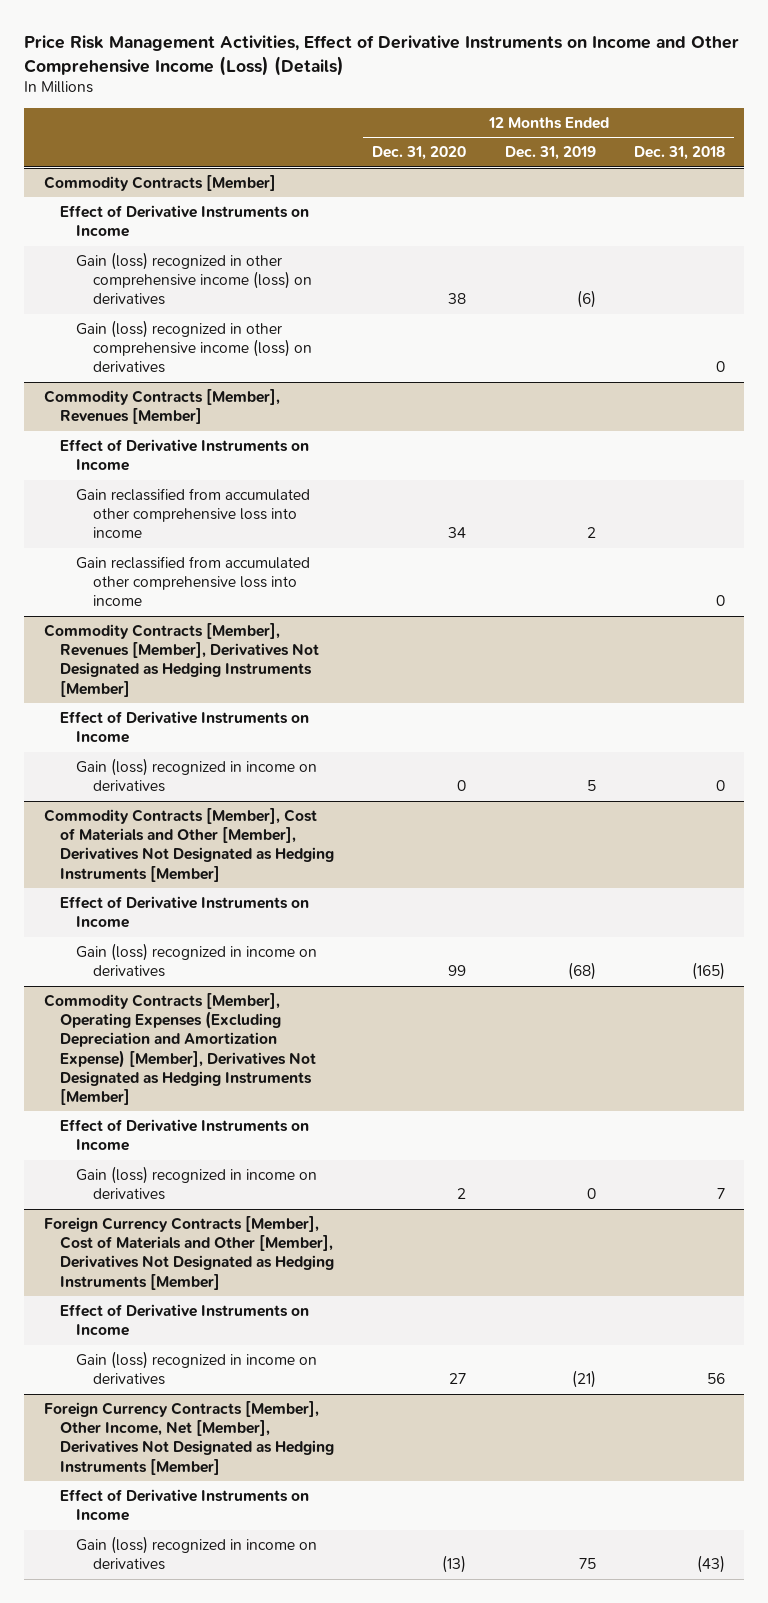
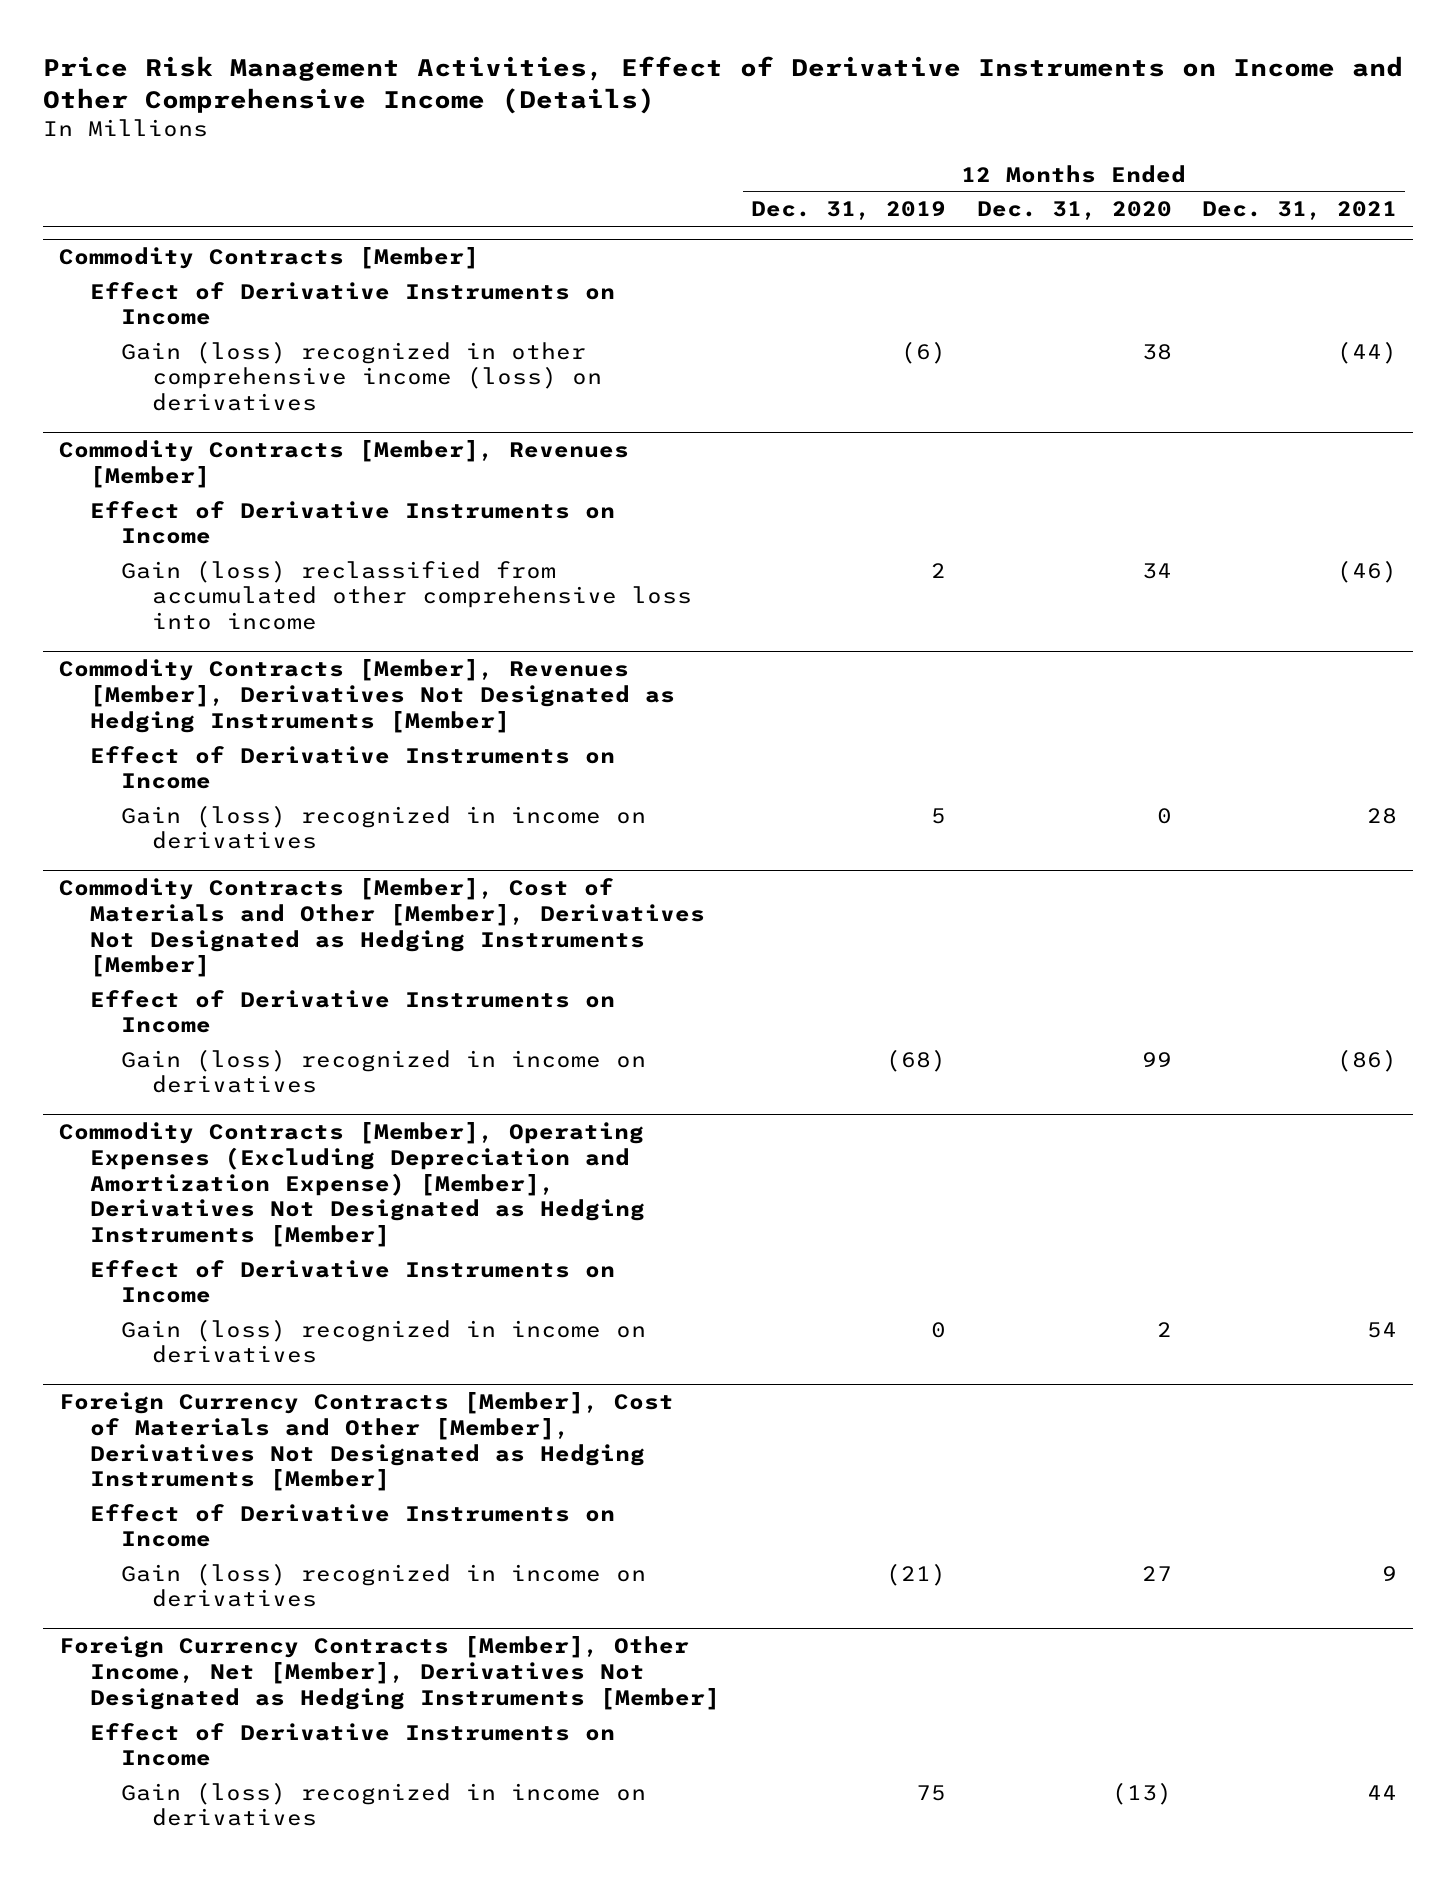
- Price Risk Management Activities, Effect of Derivative Instruments on Income and Other Comprehensive Income (Loss) (Details)
+ Price Risk Management Activities, Effect of Derivative Instruments on Income and Other Comprehensive Income (Details)
- | 12 Months Ended Dec. 31, 2020 | 12 Months Ended Dec. 31, 2019 | 12 Months Ended Dec. 31, 2018
+ | 12 Months Ended Dec. 31, 2019 | 12 Months Ended Dec. 31, 2020 | 12 Months Ended Dec. 31, 2021
@ Commodity Contracts [Member]
- Gain (loss) recognized in other comprehensive income (loss) on derivatives | | | 0
@ Commodity Contracts [Member], Revenues [Member]
- Gain reclassified from accumulated other comprehensive loss into income | 34 | 2 |
- Gain reclassified from accumulated other comprehensive loss into income | | | 0
+ Gain (loss) reclassified from accumulated other comprehensive loss into income | 2 | 34 | (46)

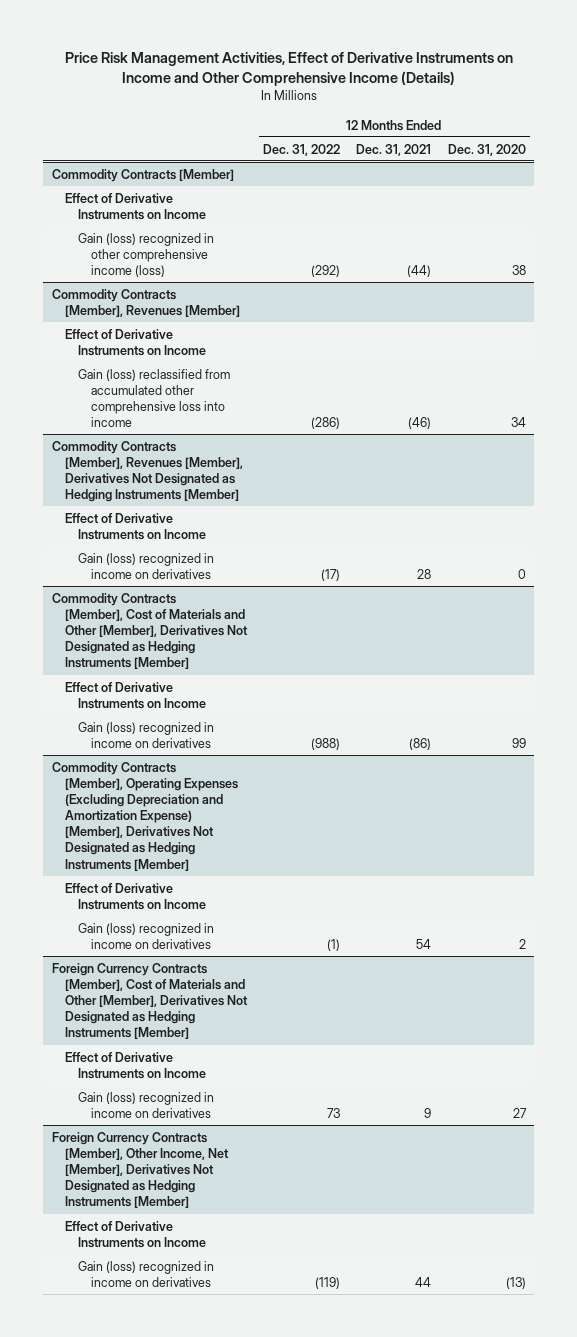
- | 12 Months Ended Dec. 31, 2019 | 12 Months Ended Dec. 31, 2020 | 12 Months Ended Dec. 31, 2021
+ | 12 Months Ended Dec. 31, 2022 | 12 Months Ended Dec. 31, 2021 | 12 Months Ended Dec. 31, 2020
@ Commodity Contracts [Member]
- Gain (loss) recognized in other comprehensive income (loss) on derivatives | (6) | 38 | (44)
+ Gain (loss) recognized in other comprehensive income (loss) | (292) | (44) | 38

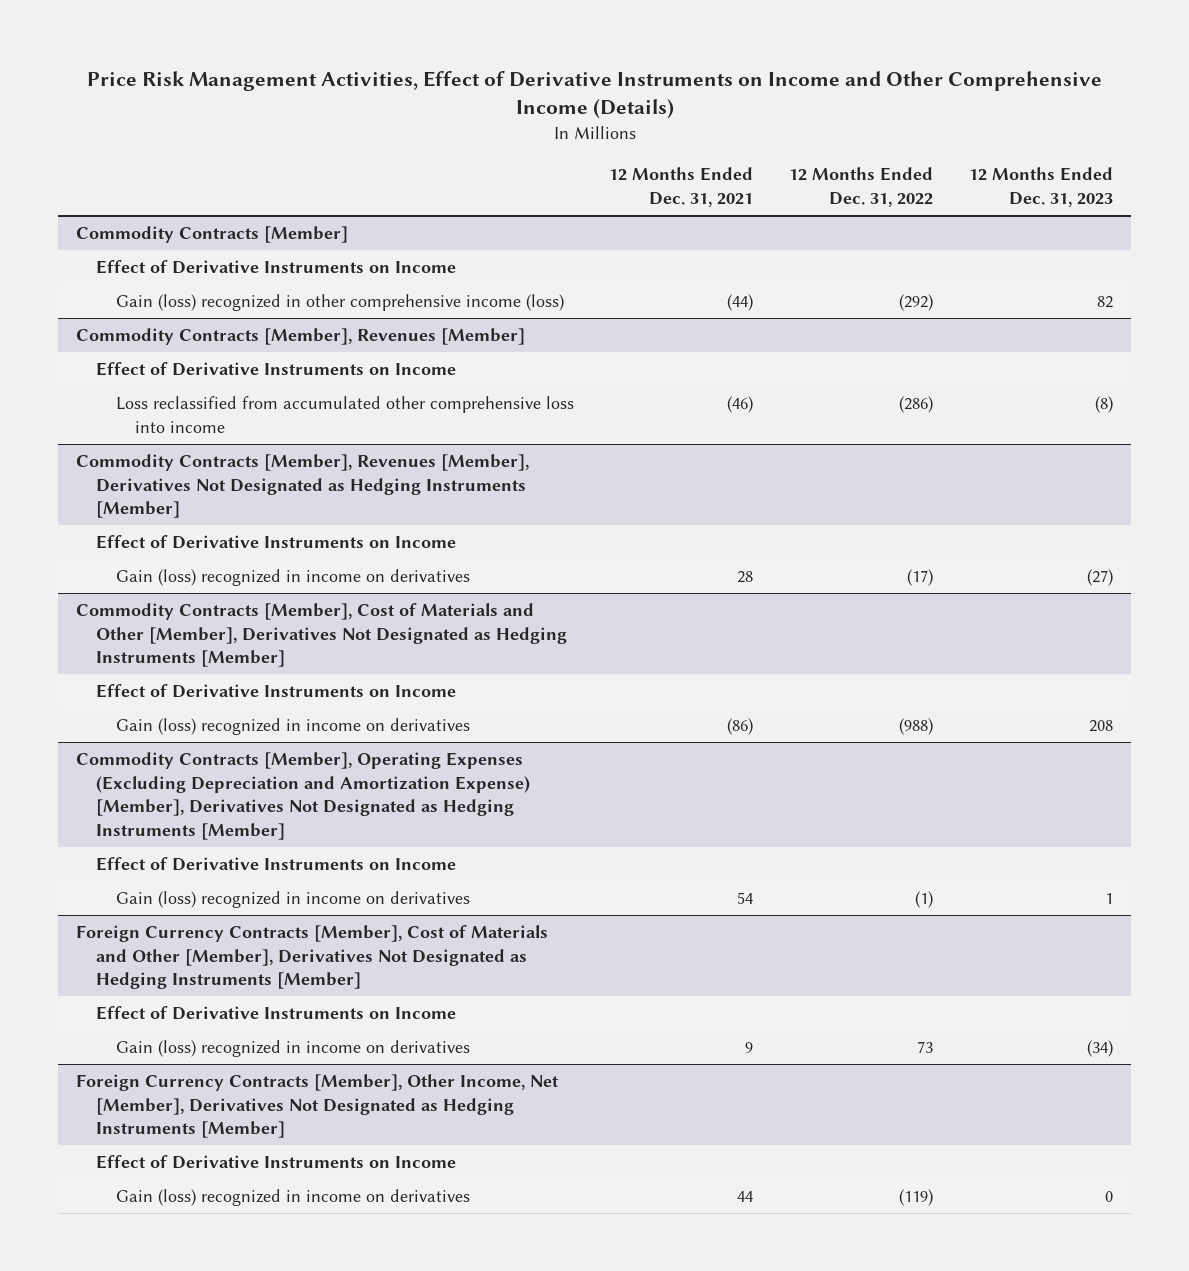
- | 12 Months Ended Dec. 31, 2022 | 12 Months Ended Dec. 31, 2021 | 12 Months Ended Dec. 31, 2020
+ | 12 Months Ended Dec. 31, 2021 | 12 Months Ended Dec. 31, 2022 | 12 Months Ended Dec. 31, 2023
@ Commodity Contracts [Member], Revenues [Member]
- Gain (loss) reclassified from accumulated other comprehensive loss into income | (286) | (46) | 34
+ Loss reclassified from accumulated other comprehensive loss into income | (46) | (286) | (8)

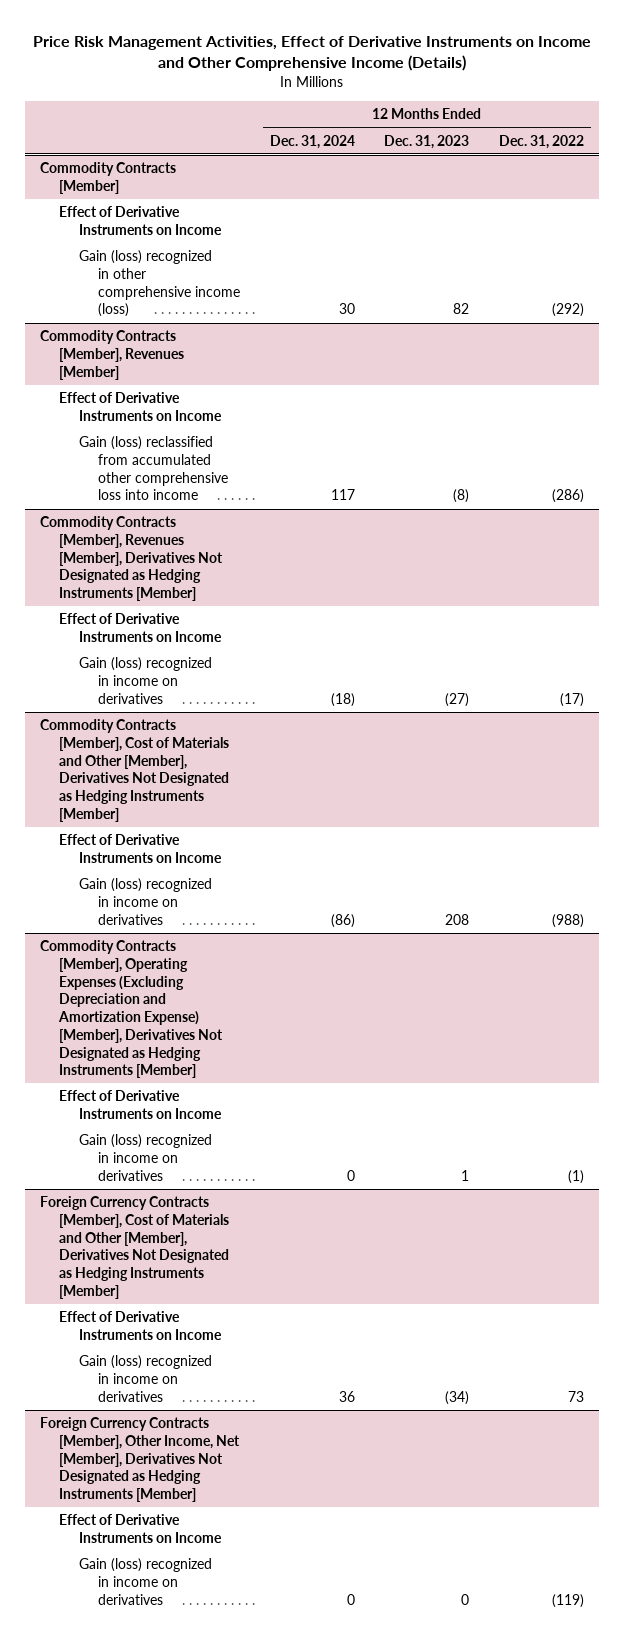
- | 12 Months Ended Dec. 31, 2021 | 12 Months Ended Dec. 31, 2022 | 12 Months Ended Dec. 31, 2023
+ | 12 Months Ended Dec. 31, 2024 | 12 Months Ended Dec. 31, 2023 | 12 Months Ended Dec. 31, 2022
@ Commodity Contracts [Member], Revenues [Member]
- Loss reclassified from accumulated other comprehensive loss into income | (46) | (286) | (8)
+ Gain (loss) reclassified from accumulated other comprehensive loss into income | 117 | (8) | (286)

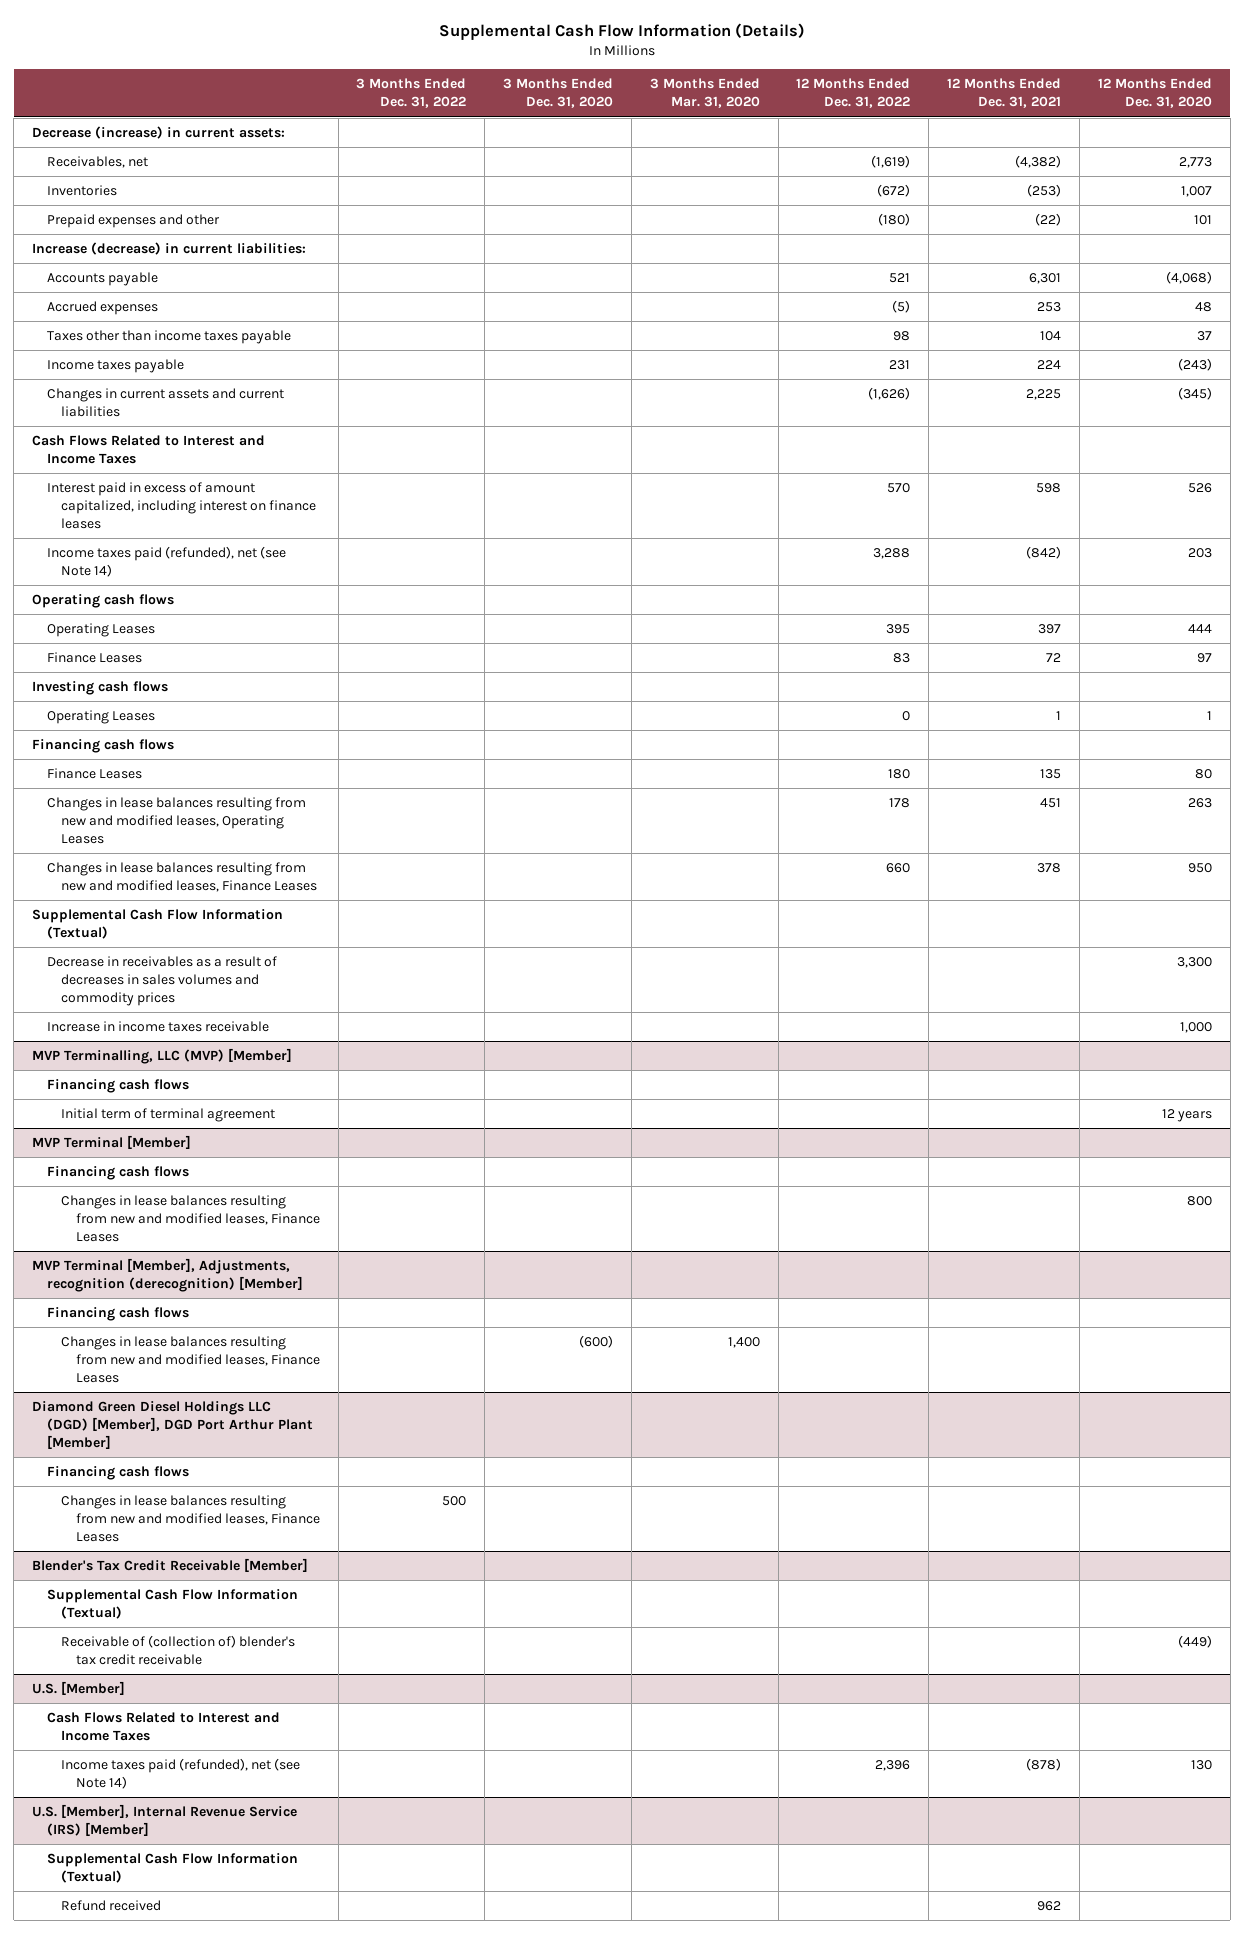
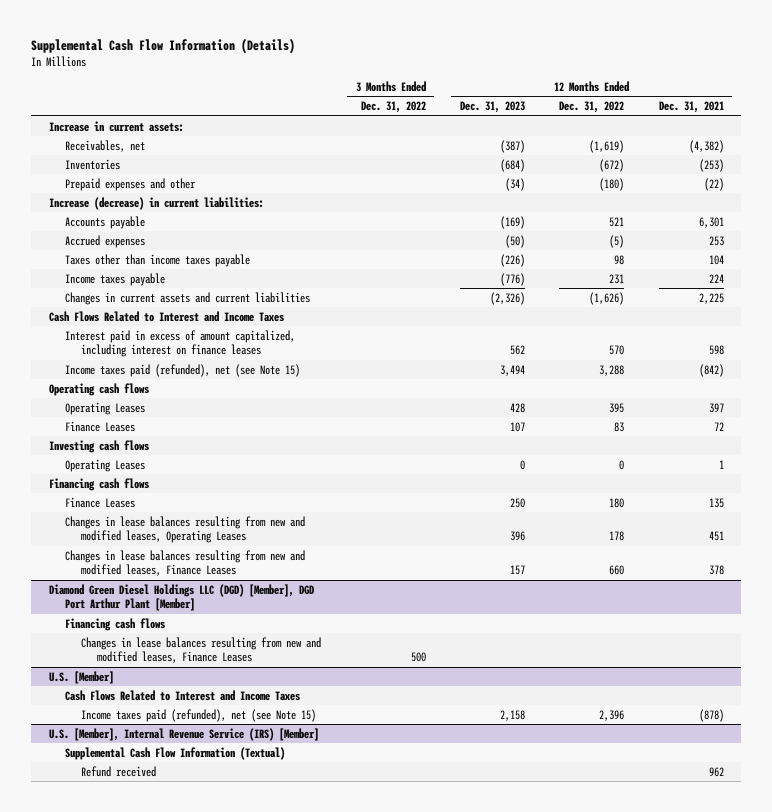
- | 3 Months Ended Dec. 31, 2022 | 3 Months Ended Dec. 31, 2020 | 3 Months Ended Mar. 31, 2020 | 12 Months Ended Dec. 31, 2022 | 12 Months Ended Dec. 31, 2021 | 12 Months Ended Dec. 31, 2020
+ | 3 Months Ended Dec. 31, 2022 | 12 Months Ended Dec. 31, 2023 | 12 Months Ended Dec. 31, 2022 | 12 Months Ended Dec. 31, 2021
- Decrease (increase) in current assets:
+ Increase in current assets:
- Income taxes paid (refunded), net (see Note 14) | | | | 3,288 | (842) | 203
+ Income taxes paid (refunded), net (see Note 15) | | 3,494 | 3,288 | (842)
- Supplemental Cash Flow Information (Textual)
- Decrease in receivables as a result of decreases in sales volumes and commodity prices | | | | | | 3,300
- Increase in income taxes receivable | | | | | | 1,000
- MVP Terminalling, LLC (MVP) [Member]
- Financing cash flows
- Initial term of terminal agreement | | | | | | 12 years
- MVP Terminal [Member]
- Financing cash flows
- Changes in lease balances resulting from new and modified leases, Finance Leases | | | | | | 800
- MVP Terminal [Member], Adjustments, recognition (derecognition) [Member]
- Financing cash flows
- Changes in lease balances resulting from new and modified leases, Finance Leases | | (600) | 1,400 | | |
- Blender's Tax Credit Receivable [Member]
- Supplemental Cash Flow Information (Textual)
- Receivable of (collection of) blender's tax credit receivable | | | | | | (449)
@ U.S. [Member]
- Income taxes paid (refunded), net (see Note 14) | | | | 2,396 | (878) | 130
+ Income taxes paid (refunded), net (see Note 15) | | 2,158 | 2,396 | (878)

